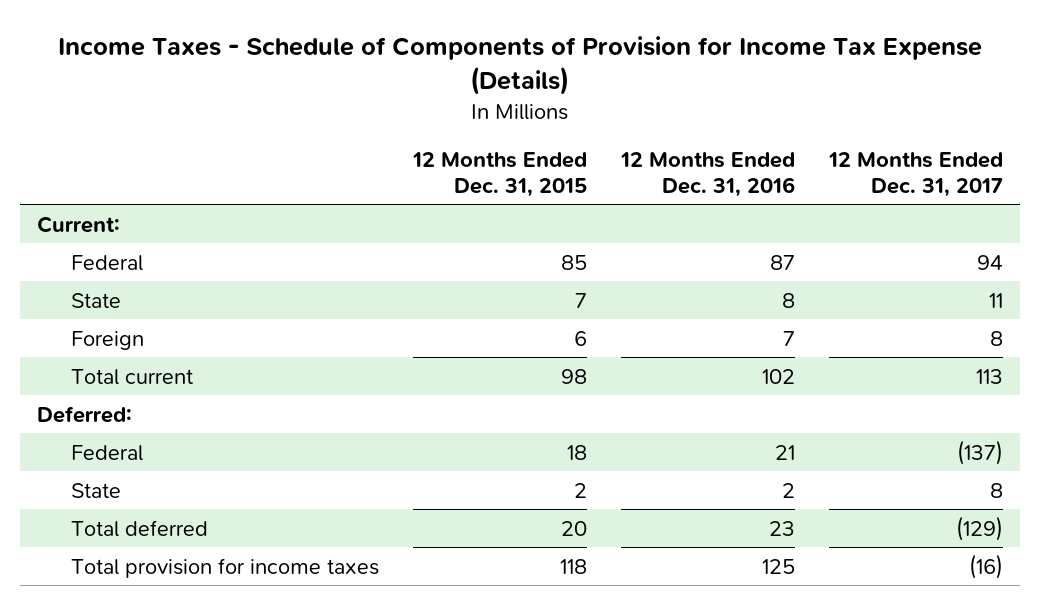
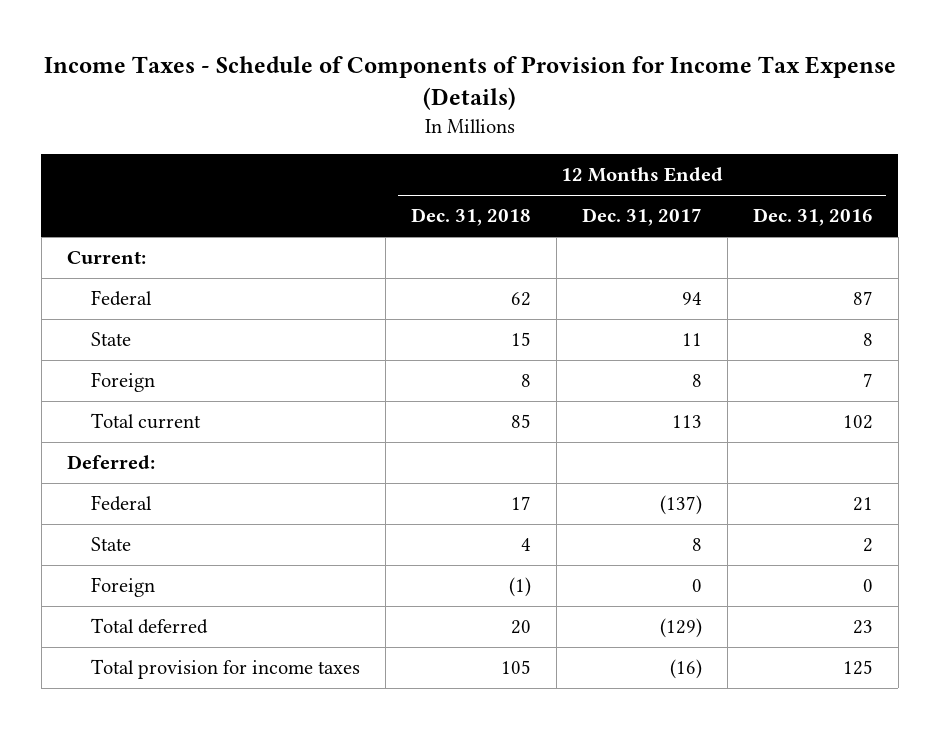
- | 12 Months Ended Dec. 31, 2015 | 12 Months Ended Dec. 31, 2016 | 12 Months Ended Dec. 31, 2017
+ | 12 Months Ended Dec. 31, 2018 | 12 Months Ended Dec. 31, 2017 | 12 Months Ended Dec. 31, 2016
+ Foreign | (1) | 0 | 0

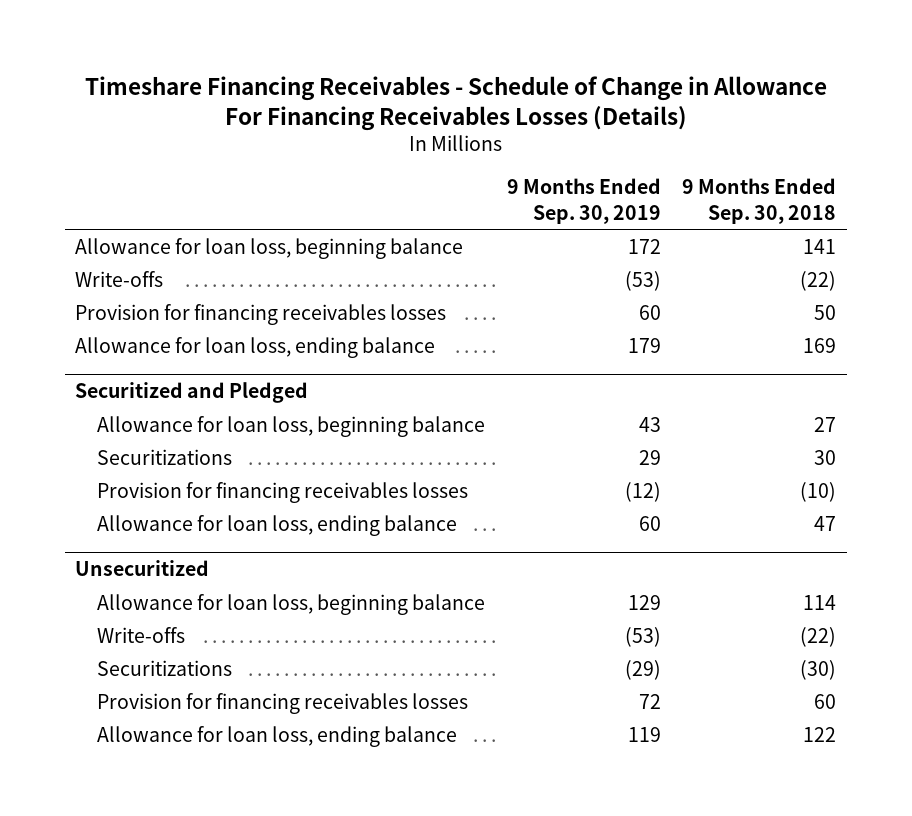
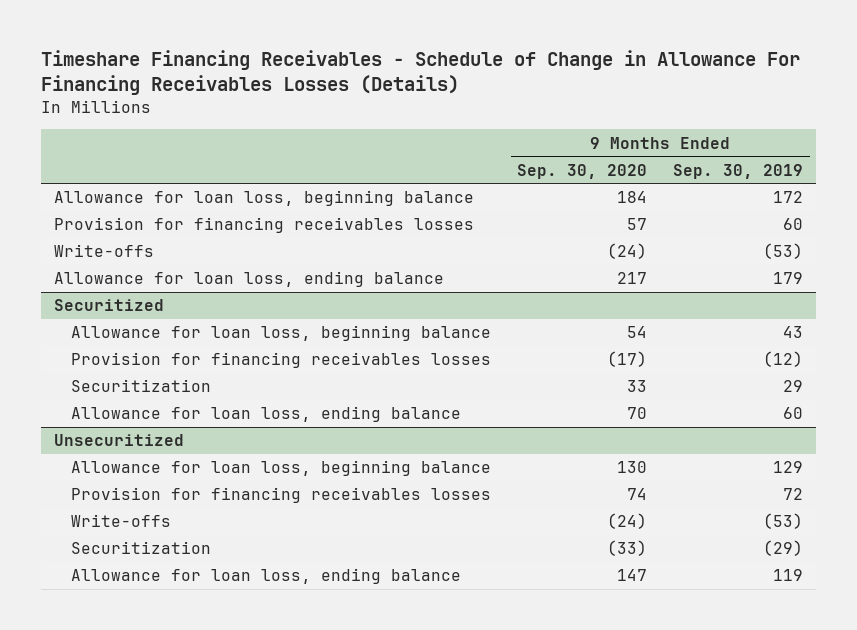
- | 9 Months Ended Sep. 30, 2019 | 9 Months Ended Sep. 30, 2018
+ | 9 Months Ended Sep. 30, 2020 | 9 Months Ended Sep. 30, 2019
moved down: Write-offs | (24) | (53)
- Securitized and Pledged
+ Securitized
- Securitizations | 29 | 30
+ Securitization | 33 | 29
@ Unsecuritized
- Securitizations | (29) | (30)
moved down: Write-offs | (24) | (53)
+ Securitization | (33) | (29)

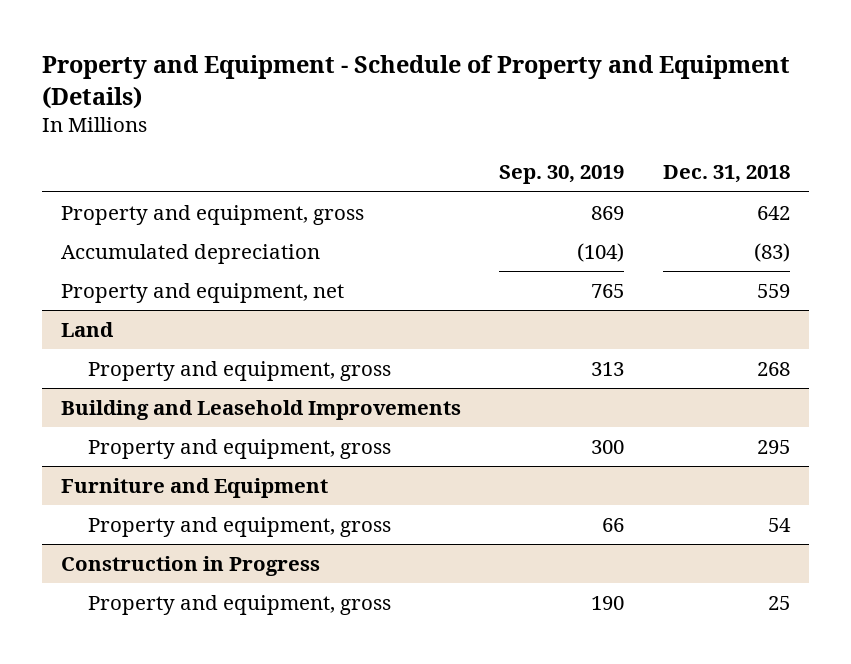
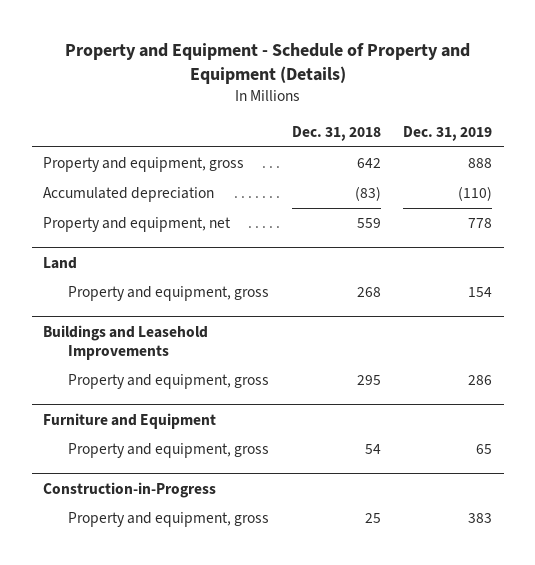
- | Sep. 30, 2019 | Dec. 31, 2018
+ | Dec. 31, 2018 | Dec. 31, 2019
- Building and Leasehold Improvements
+ Buildings and Leasehold Improvements
- Construction in Progress
+ Construction-in-Progress

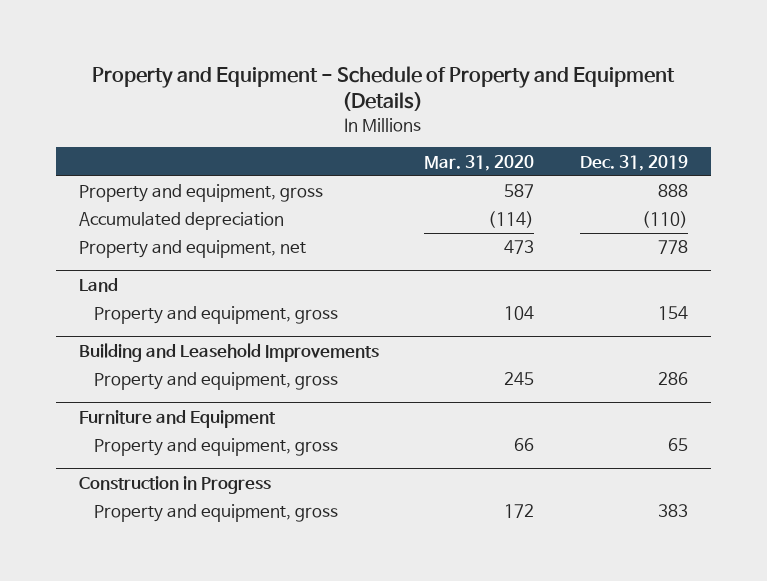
- | Dec. 31, 2018 | Dec. 31, 2019
+ | Mar. 31, 2020 | Dec. 31, 2019
- Buildings and Leasehold Improvements
+ Building and Leasehold Improvements
- Construction-in-Progress
+ Construction in Progress

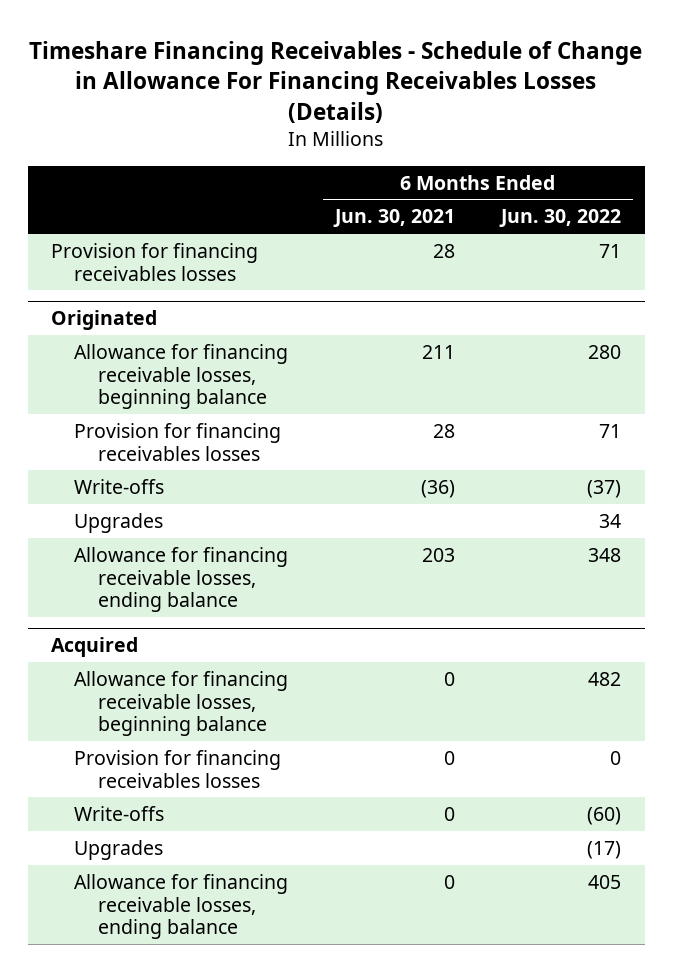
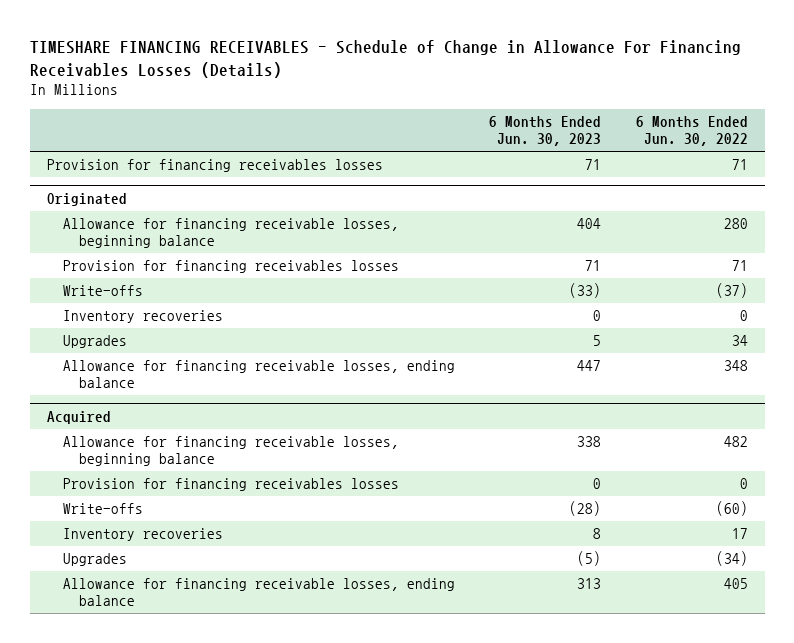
- Timeshare Financing Receivables - Schedule of Change in Allowance For Financing Receivables Losses (Details)
+ TIMESHARE FINANCING RECEIVABLES - Schedule of Change in Allowance For Financing Receivables Losses (Details)
- | 6 Months Ended Jun. 30, 2021 | 6 Months Ended Jun. 30, 2022
+ | 6 Months Ended Jun. 30, 2023 | 6 Months Ended Jun. 30, 2022
@ Originated
+ Inventory recoveries | 0 | 0
@ Acquired
- Upgrades | | (17)
+ Inventory recoveries | 8 | 17
+ Upgrades | (5) | (34)

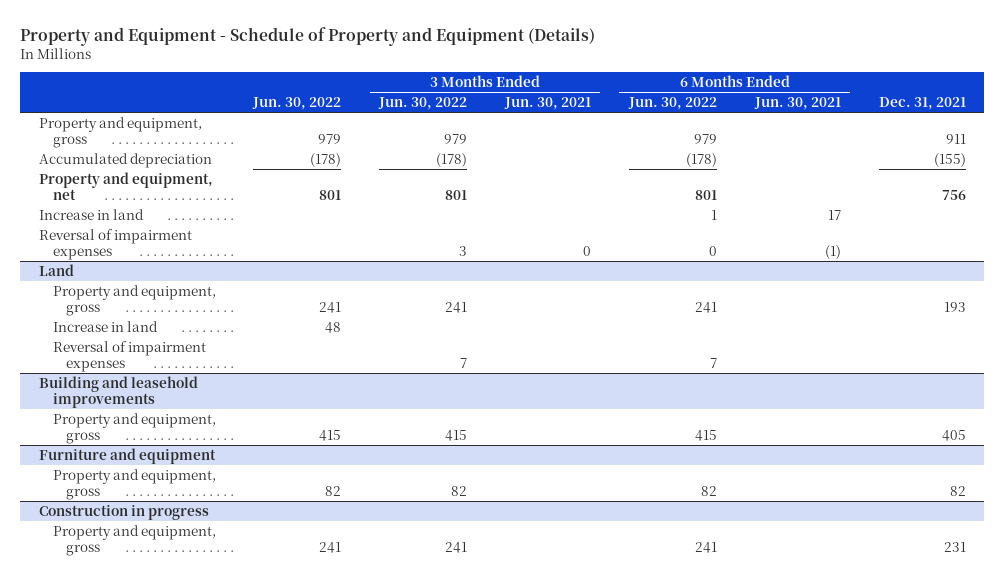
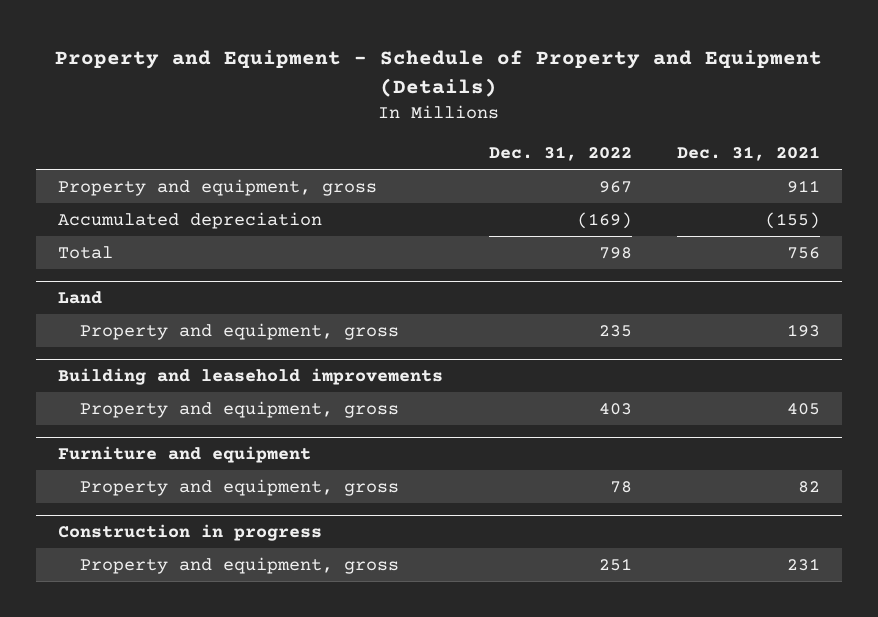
- | Jun. 30, 2022 | 3 Months Ended Jun. 30, 2022 | 3 Months Ended Jun. 30, 2021 | 6 Months Ended Jun. 30, 2022 | 6 Months Ended Jun. 30, 2021 | Dec. 31, 2021
+ | Dec. 31, 2022 | Dec. 31, 2021
- Property and equipment, net | 801 | 801 | | 801 | | 756
- Increase in land | | | | 1 | 17 |
- Reversal of impairment expenses | | 3 | 0 | 0 | (1) |
+ Total | 798 | 756
@ Land
- Increase in land | 48 | | | | |
- Reversal of impairment expenses | | 7 | | 7 | |

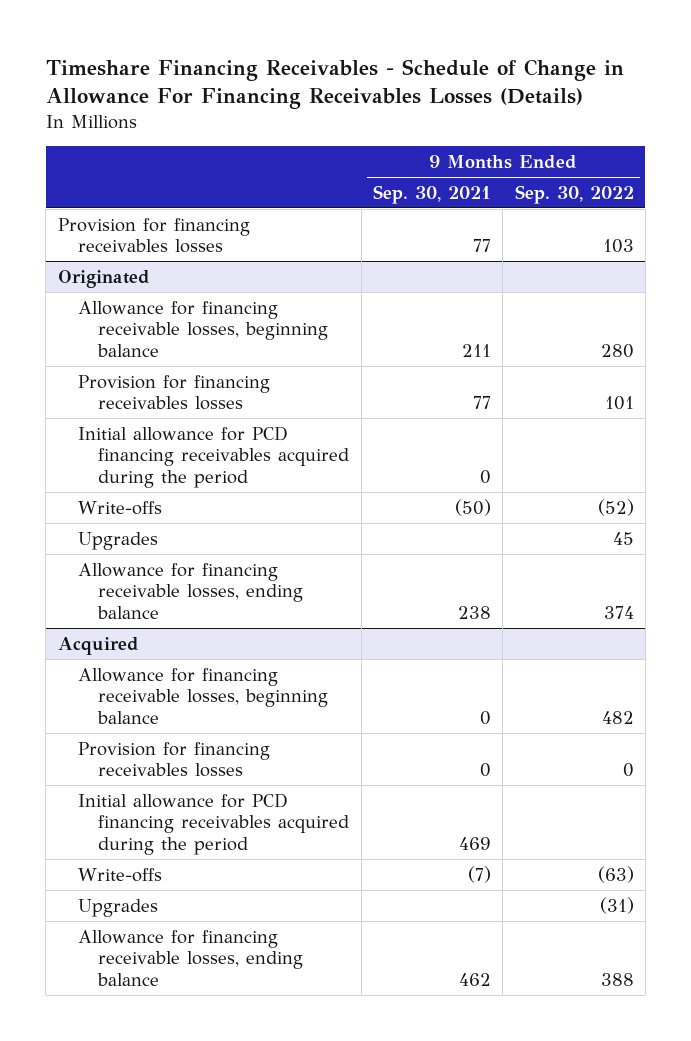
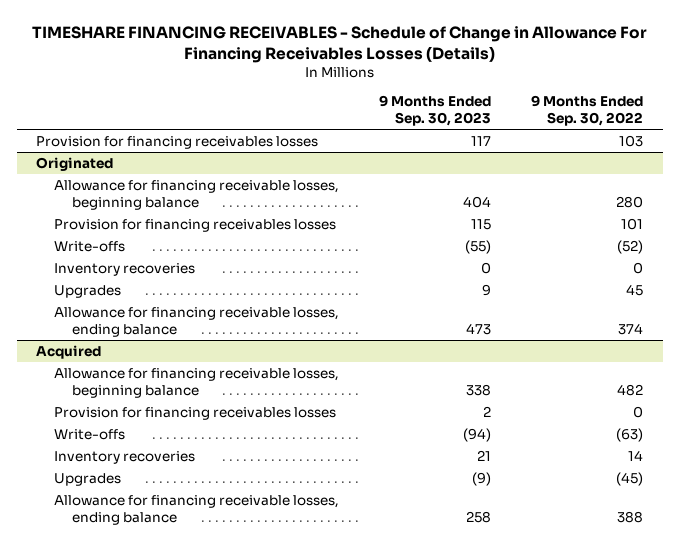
- Timeshare Financing Receivables - Schedule of Change in Allowance For Financing Receivables Losses (Details)
+ TIMESHARE FINANCING RECEIVABLES - Schedule of Change in Allowance For Financing Receivables Losses (Details)
- | 9 Months Ended Sep. 30, 2021 | 9 Months Ended Sep. 30, 2022
+ | 9 Months Ended Sep. 30, 2023 | 9 Months Ended Sep. 30, 2022
@ Originated
- Initial allowance for PCD financing receivables acquired during the period | 0 |
+ Inventory recoveries | 0 | 0
@ Acquired
- Initial allowance for PCD financing receivables acquired during the period | 469 |
- Upgrades | | (31)
+ Inventory recoveries | 21 | 14
+ Upgrades | (9) | (45)

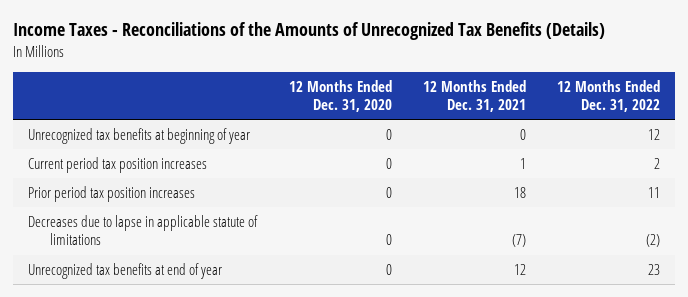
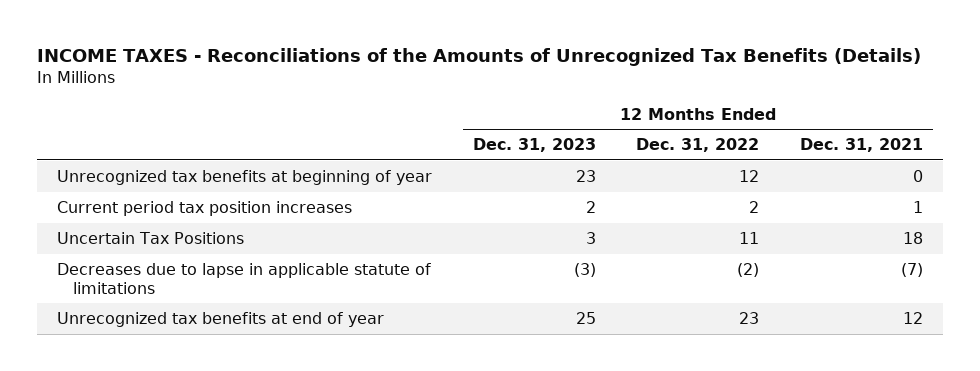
- Income Taxes - Reconciliations of the Amounts of Unrecognized Tax Benefits (Details)
+ INCOME TAXES - Reconciliations of the Amounts of Unrecognized Tax Benefits (Details)
- | 12 Months Ended Dec. 31, 2020 | 12 Months Ended Dec. 31, 2021 | 12 Months Ended Dec. 31, 2022
+ | 12 Months Ended Dec. 31, 2023 | 12 Months Ended Dec. 31, 2022 | 12 Months Ended Dec. 31, 2021
- Prior period tax position increases | 0 | 18 | 11
+ Uncertain Tax Positions | 3 | 11 | 18

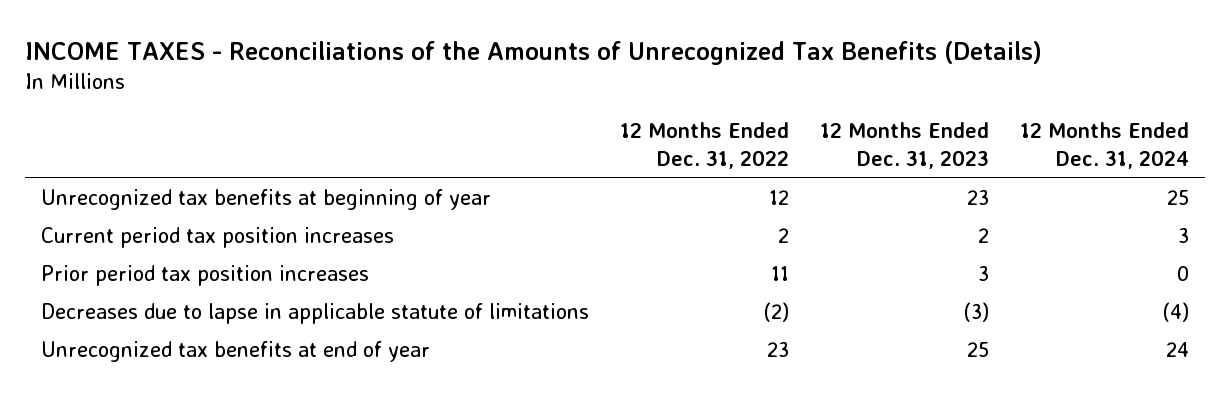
- | 12 Months Ended Dec. 31, 2023 | 12 Months Ended Dec. 31, 2022 | 12 Months Ended Dec. 31, 2021
+ | 12 Months Ended Dec. 31, 2022 | 12 Months Ended Dec. 31, 2023 | 12 Months Ended Dec. 31, 2024
- Uncertain Tax Positions | 3 | 11 | 18
+ Prior period tax position increases | 11 | 3 | 0

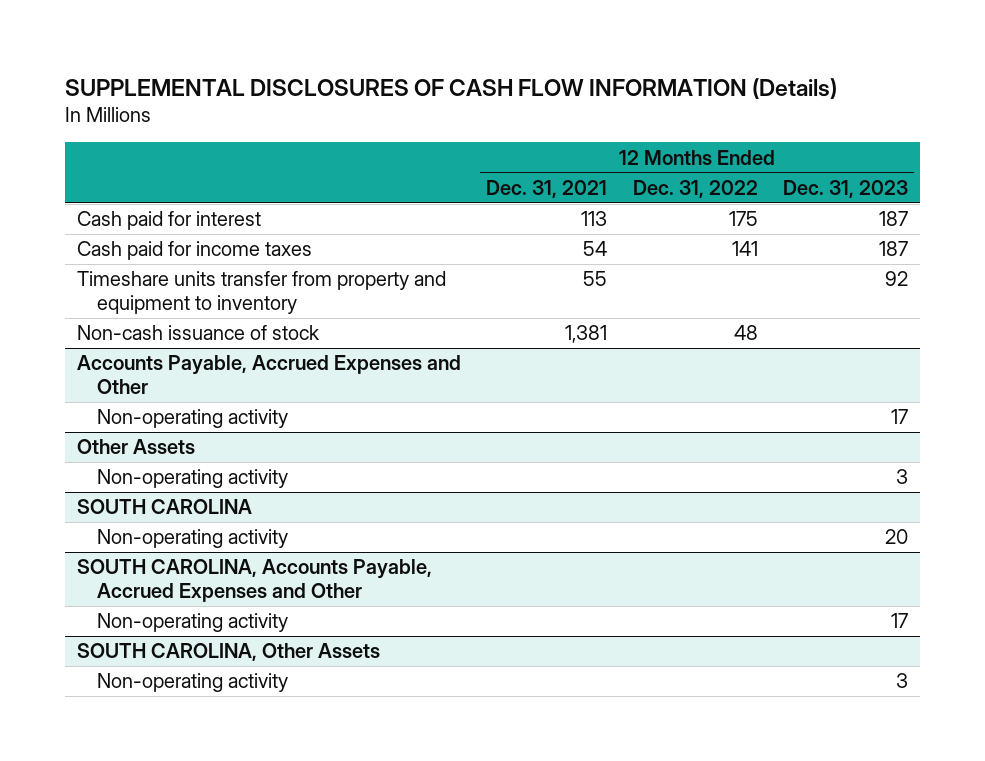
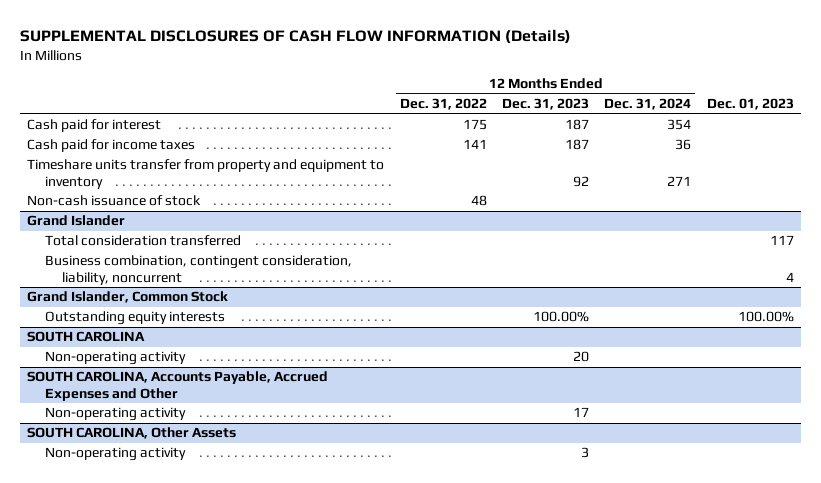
- | 12 Months Ended Dec. 31, 2021 | 12 Months Ended Dec. 31, 2022 | 12 Months Ended Dec. 31, 2023
+ | 12 Months Ended Dec. 31, 2022 | 12 Months Ended Dec. 31, 2023 | 12 Months Ended Dec. 31, 2024 | Dec. 01, 2023
- Accounts Payable, Accrued Expenses and Other
- Non-operating activity | | | 17
- Other Assets
- Non-operating activity | | | 3
+ Grand Islander
+ Total consideration transferred | | | | 117
+ Business combination, contingent consideration, liability, noncurrent | | | | 4
+ Grand Islander, Common Stock
+ Outstanding equity interests | | 100.00% | | 100.00%

